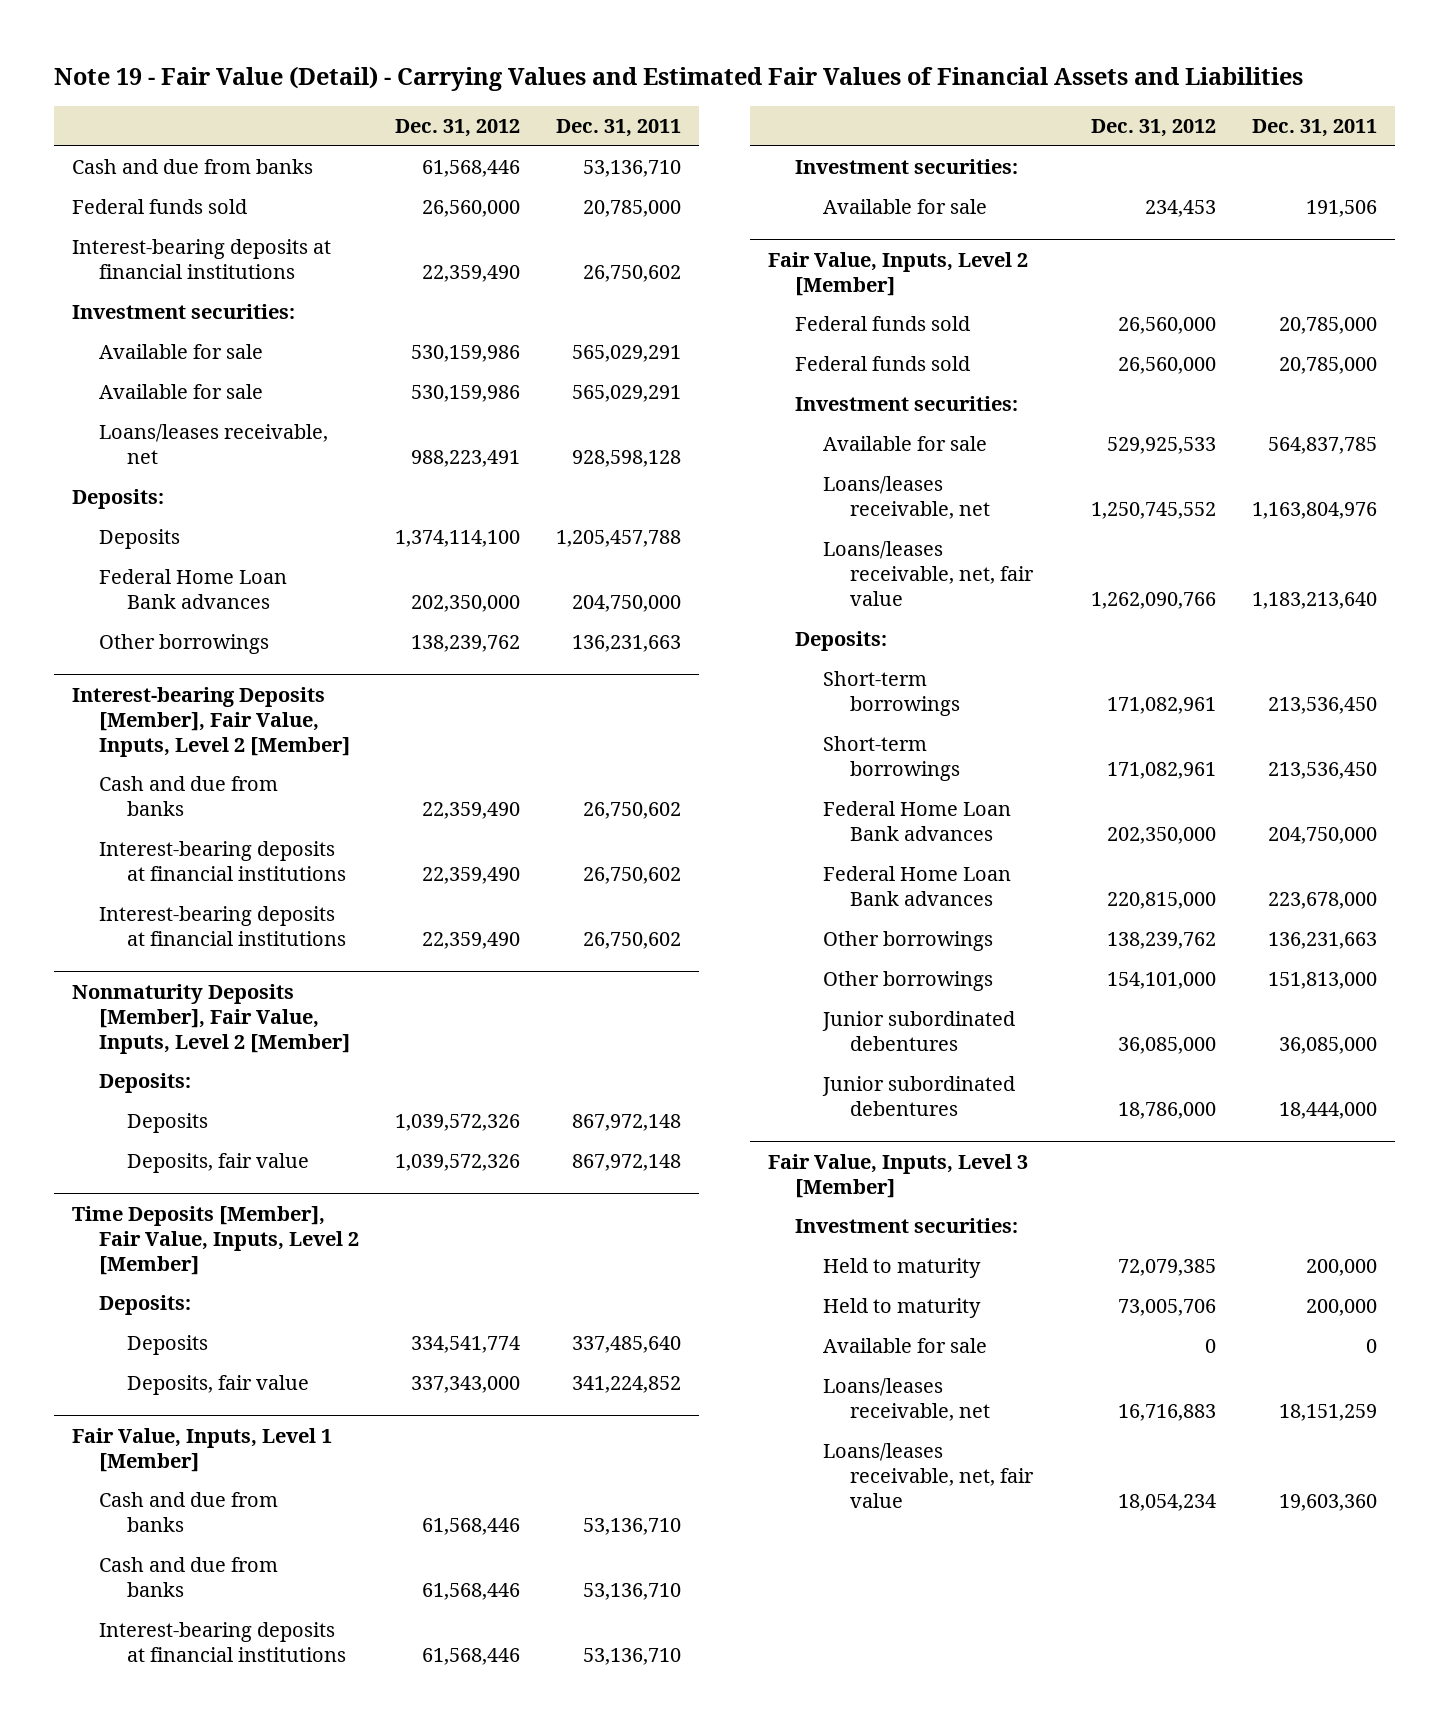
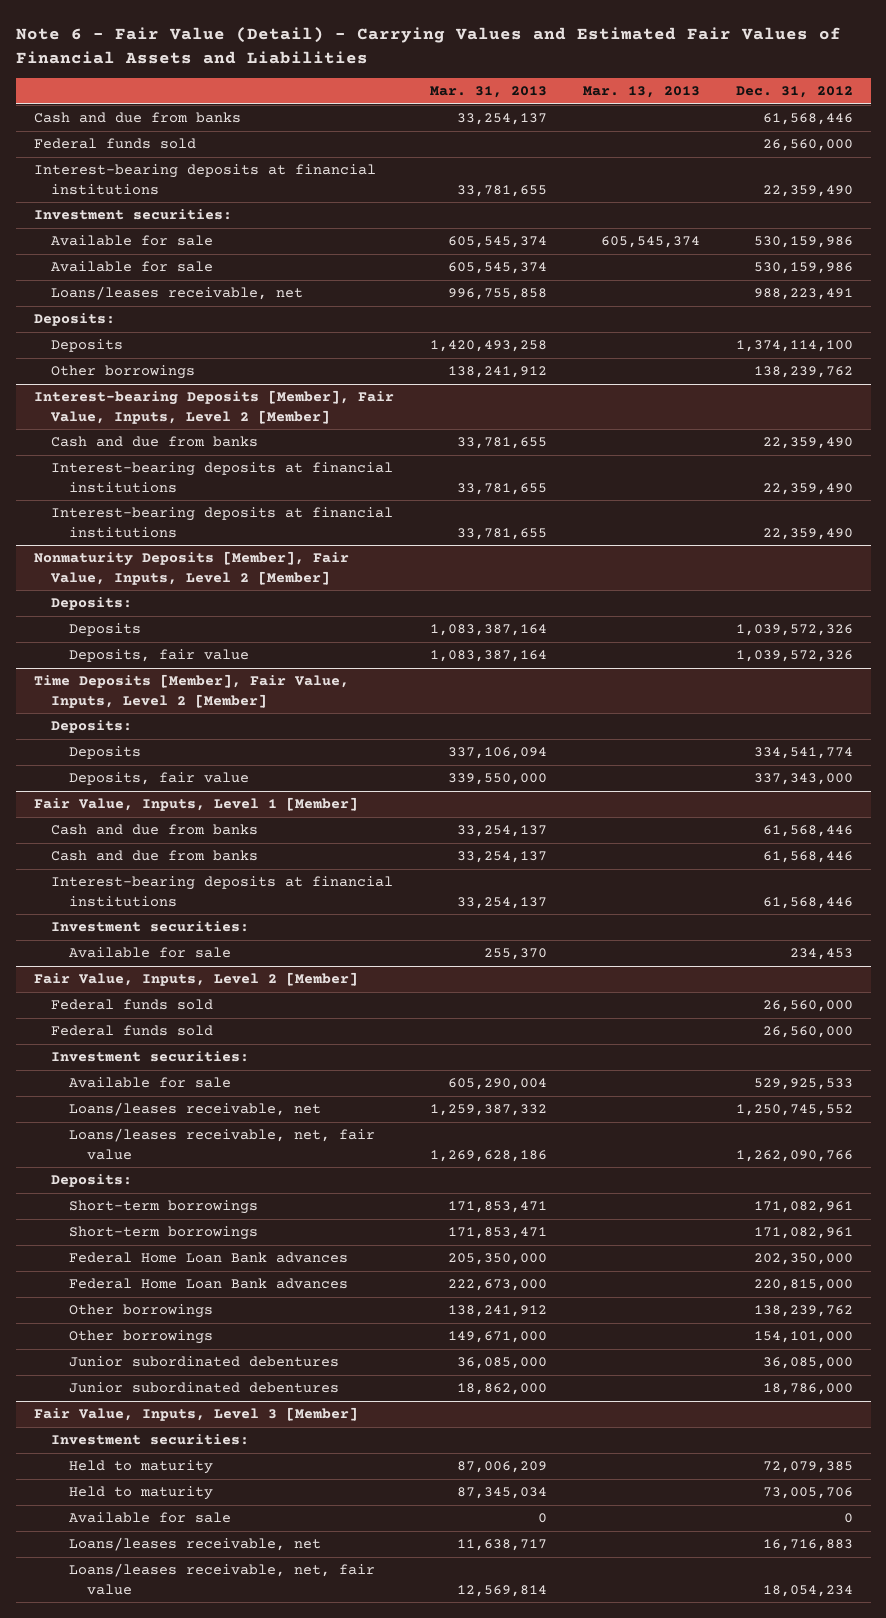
- Note 19 - Fair Value (Detail) - Carrying Values and Estimated Fair Values of Financial Assets and Liabilities
+ Note 6 - Fair Value (Detail) - Carrying Values and Estimated Fair Values of Financial Assets and Liabilities
- | Dec. 31, 2012 | Dec. 31, 2011
+ | Mar. 31, 2013 | Mar. 13, 2013 | Dec. 31, 2012
- Federal Home Loan Bank advances | 202,350,000 | 204,750,000

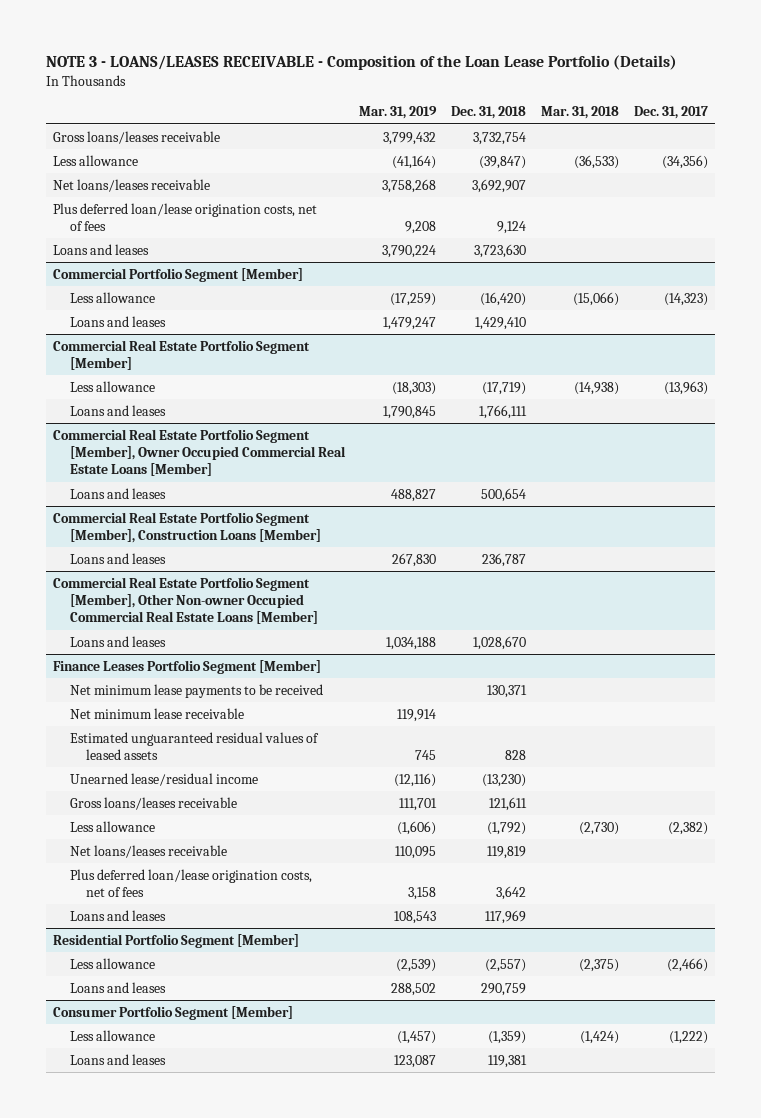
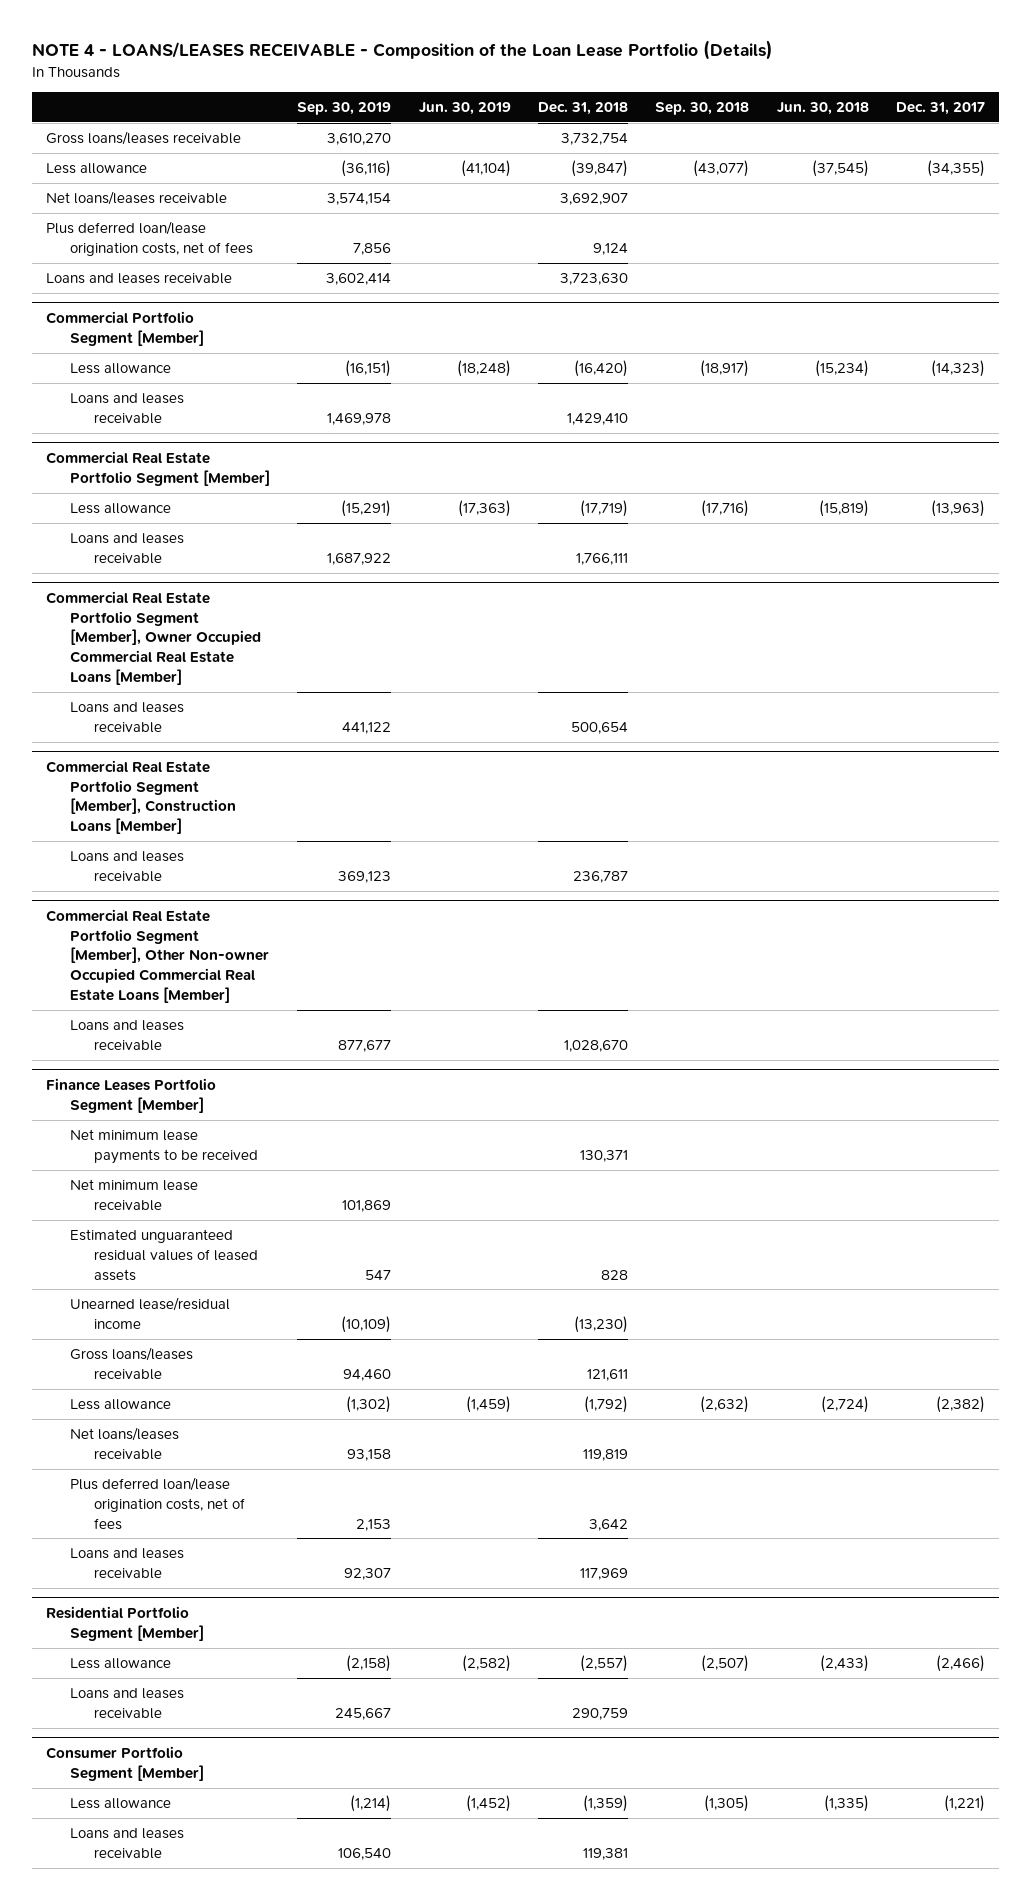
- NOTE 3 - LOANS/LEASES RECEIVABLE - Composition of the Loan Lease Portfolio (Details)
+ NOTE 4 - LOANS/LEASES RECEIVABLE - Composition of the Loan Lease Portfolio (Details)
- | Mar. 31, 2019 | Dec. 31, 2018 | Mar. 31, 2018 | Dec. 31, 2017
+ | Sep. 30, 2019 | Jun. 30, 2019 | Dec. 31, 2018 | Sep. 30, 2018 | Jun. 30, 2018 | Dec. 31, 2017
- Less allowance | (41,164) | (39,847) | (36,533) | (34,356)
+ Less allowance | (36,116) | (41,104) | (39,847) | (43,077) | (37,545) | (34,355)
- Loans and leases | 3,790,224 | 3,723,630 | |
+ Loans and leases receivable | 3,602,414 | | 3,723,630 | | |
@ Commercial Portfolio Segment [Member]
- Loans and leases | 1,479,247 | 1,429,410 | |
+ Loans and leases receivable | 1,469,978 | | 1,429,410 | | |
@ Commercial Real Estate Portfolio Segment [Member]
- Loans and leases | 1,790,845 | 1,766,111 | |
+ Loans and leases receivable | 1,687,922 | | 1,766,111 | | |
@ Commercial Real Estate Portfolio Segment [Member], Owner Occupied Commercial Real Estate Loans [Member]
- Loans and leases | 488,827 | 500,654 | |
+ Loans and leases receivable | 441,122 | | 500,654 | | |
@ Commercial Real Estate Portfolio Segment [Member], Construction Loans [Member]
- Loans and leases | 267,830 | 236,787 | |
+ Loans and leases receivable | 369,123 | | 236,787 | | |
@ Commercial Real Estate Portfolio Segment [Member], Other Non-owner Occupied Commercial Real Estate Loans [Member]
- Loans and leases | 1,034,188 | 1,028,670 | |
+ Loans and leases receivable | 877,677 | | 1,028,670 | | |
@ Finance Leases Portfolio Segment [Member]
- Loans and leases | 108,543 | 117,969 | |
+ Loans and leases receivable | 92,307 | | 117,969 | | |
@ Residential Portfolio Segment [Member]
- Loans and leases | 288,502 | 290,759 | |
+ Loans and leases receivable | 245,667 | | 290,759 | | |
@ Consumer Portfolio Segment [Member]
- Less allowance | (1,457) | (1,359) | (1,424) | (1,222)
- Loans and leases | 123,087 | 119,381 | |
+ Less allowance | (1,214) | (1,452) | (1,359) | (1,305) | (1,335) | (1,221)
+ Loans and leases receivable | 106,540 | | 119,381 | | |

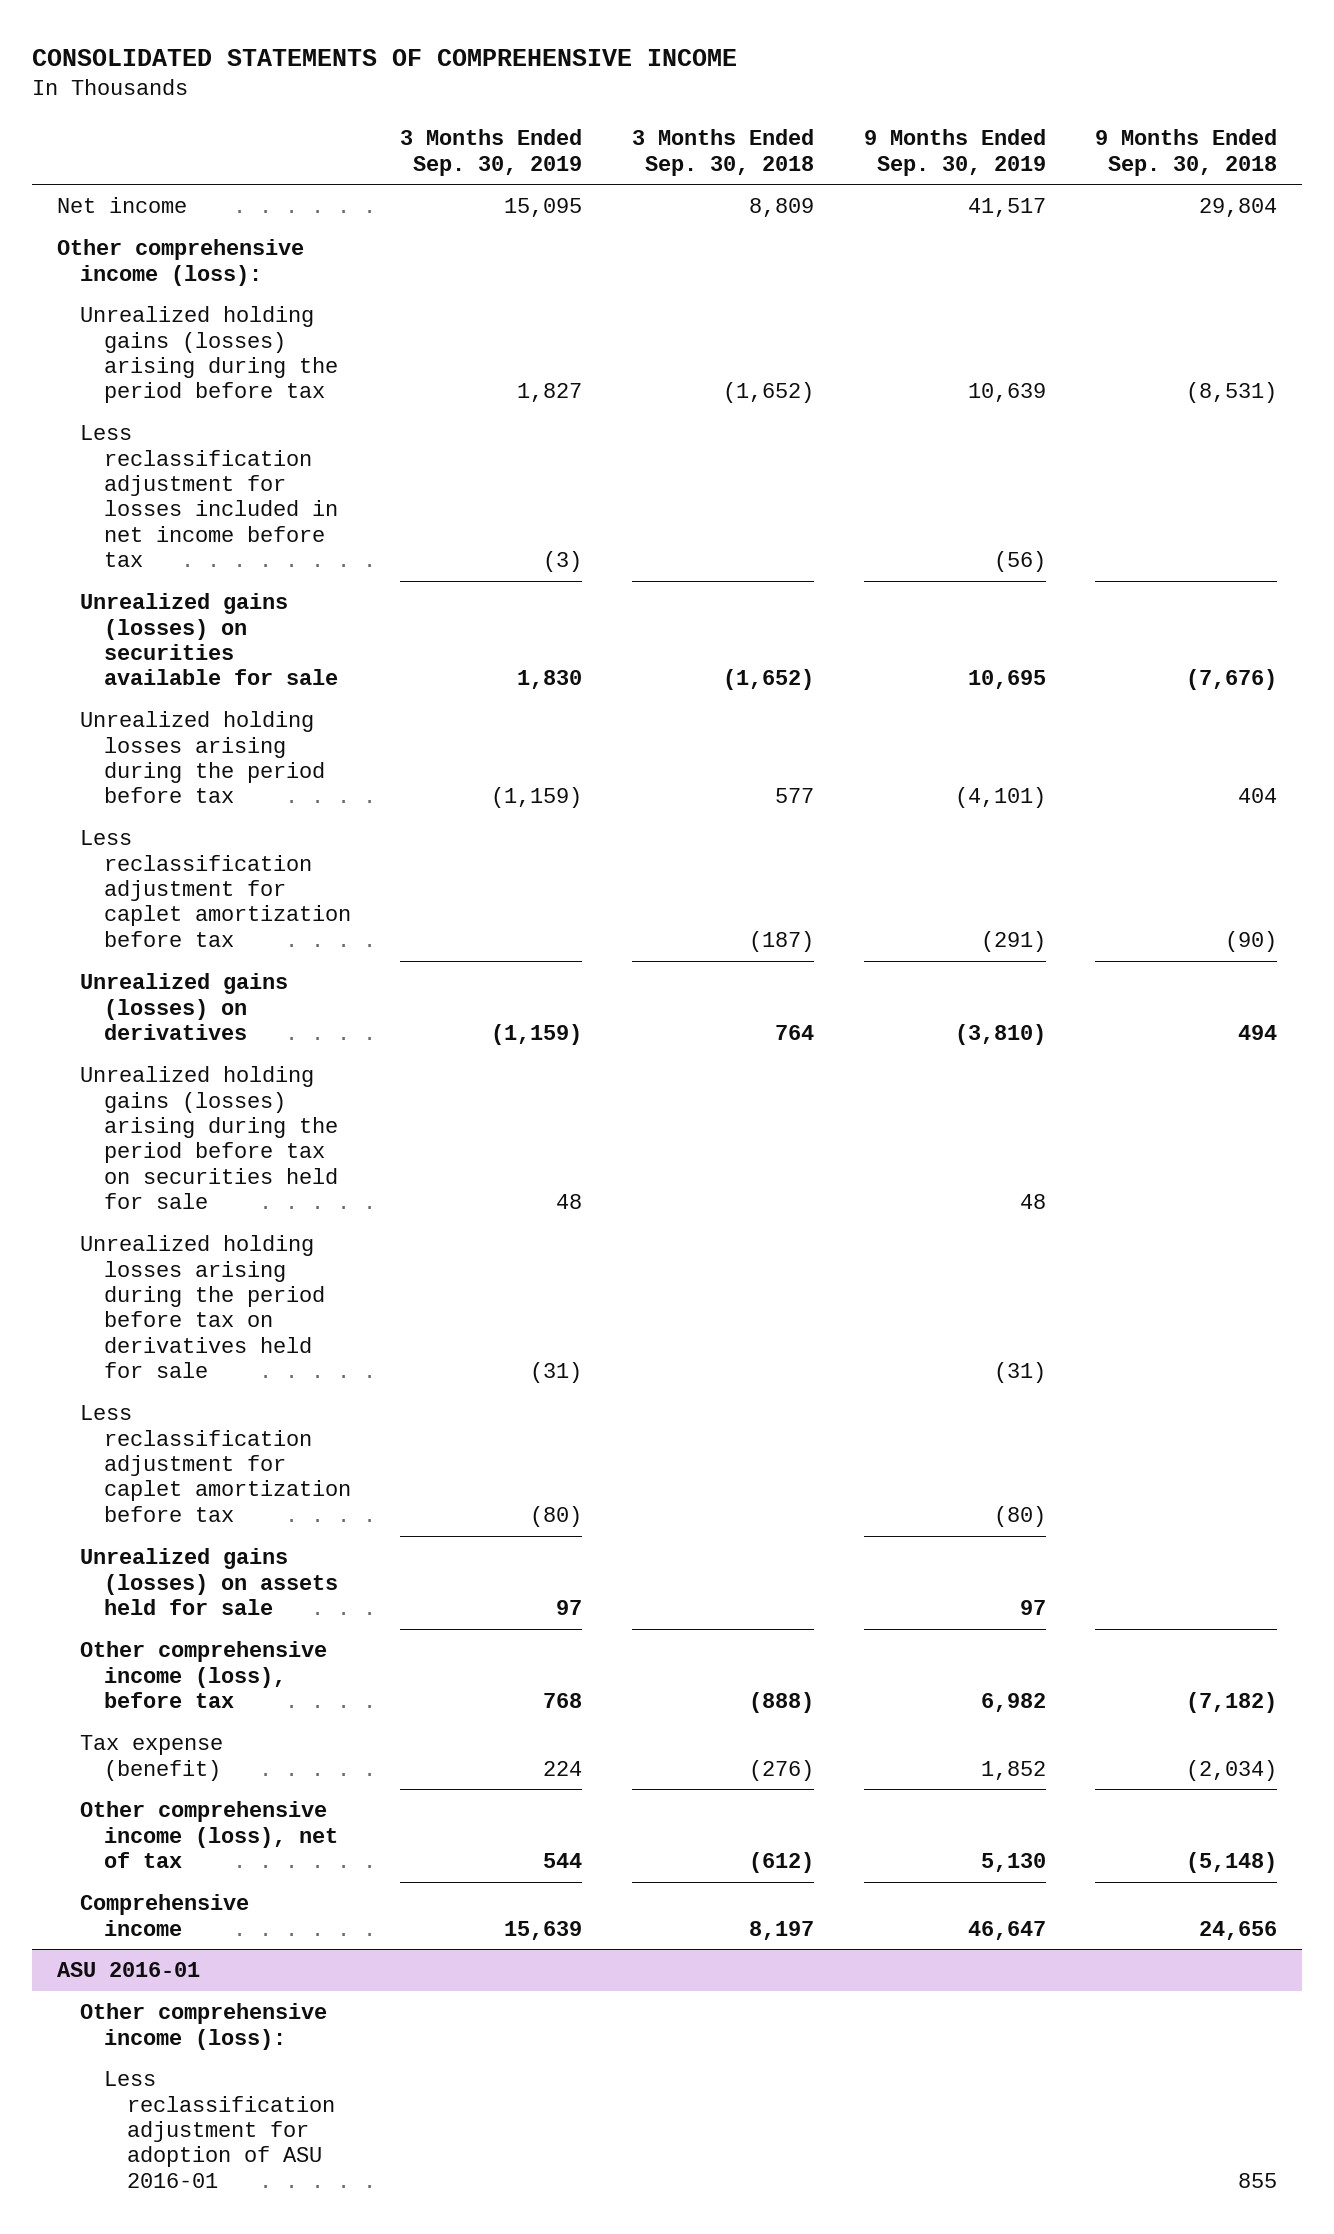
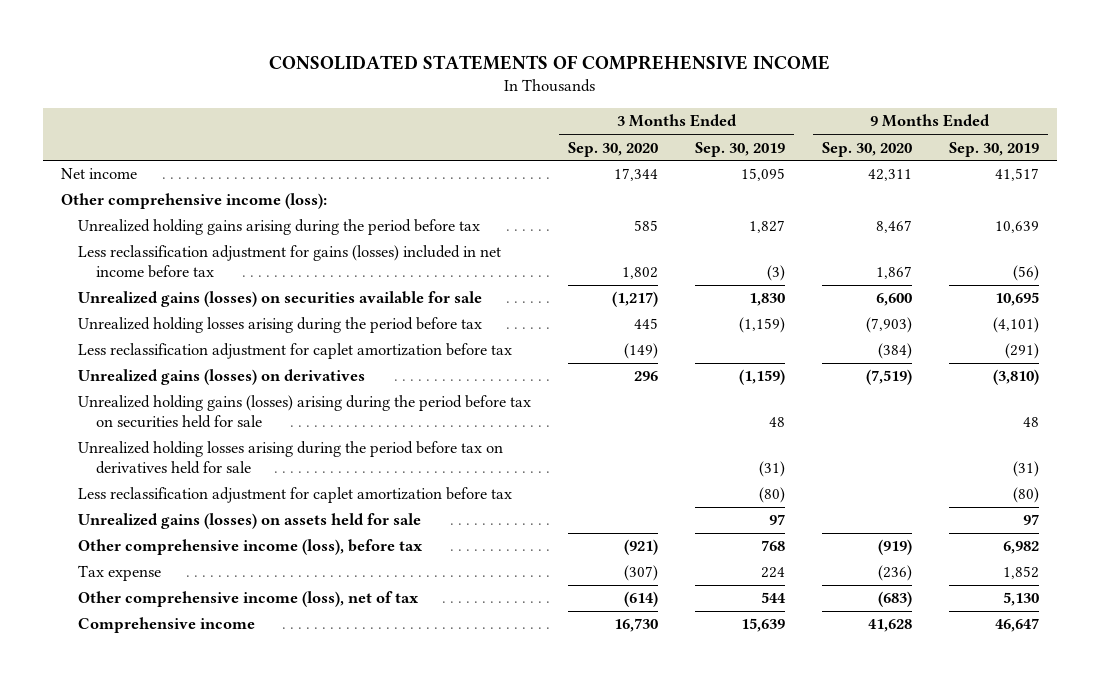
- | 3 Months Ended Sep. 30, 2019 | 3 Months Ended Sep. 30, 2018 | 9 Months Ended Sep. 30, 2019 | 9 Months Ended Sep. 30, 2018
+ | 3 Months Ended Sep. 30, 2020 | 3 Months Ended Sep. 30, 2019 | 9 Months Ended Sep. 30, 2020 | 9 Months Ended Sep. 30, 2019
- Unrealized holding gains (losses) arising during the period before tax | 1,827 | (1,652) | 10,639 | (8,531)
- Less reclassification adjustment for losses included in net income before tax | (3) | | (56) |
+ Unrealized holding gains arising during the period before tax | 585 | 1,827 | 8,467 | 10,639
+ Less reclassification adjustment for gains (losses) included in net income before tax | 1,802 | (3) | 1,867 | (56)
- Tax expense (benefit) | 224 | (276) | 1,852 | (2,034)
+ Tax expense | (307) | 224 | (236) | 1,852
- ASU 2016-01
- Other comprehensive income (loss):
- Less reclassification adjustment for adoption of ASU 2016-01 | | | | 855

